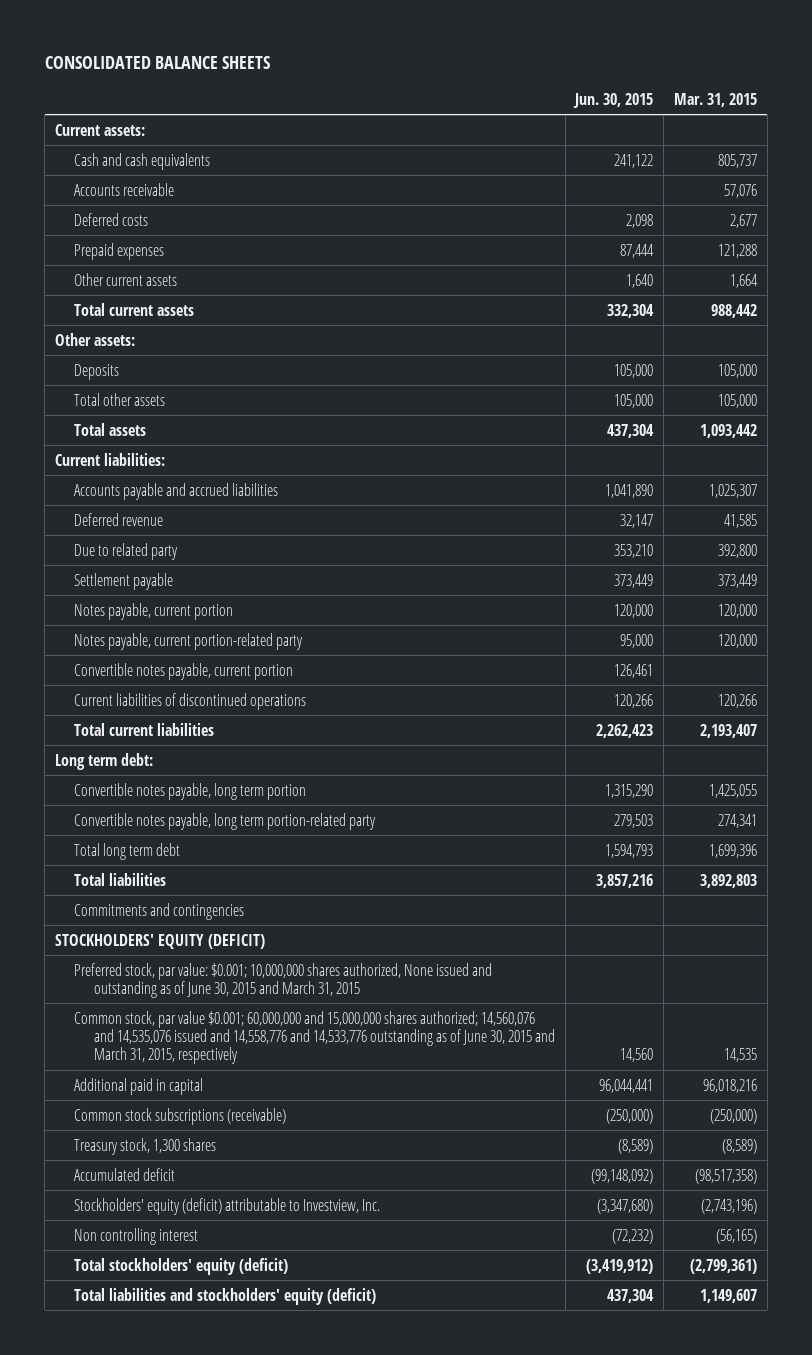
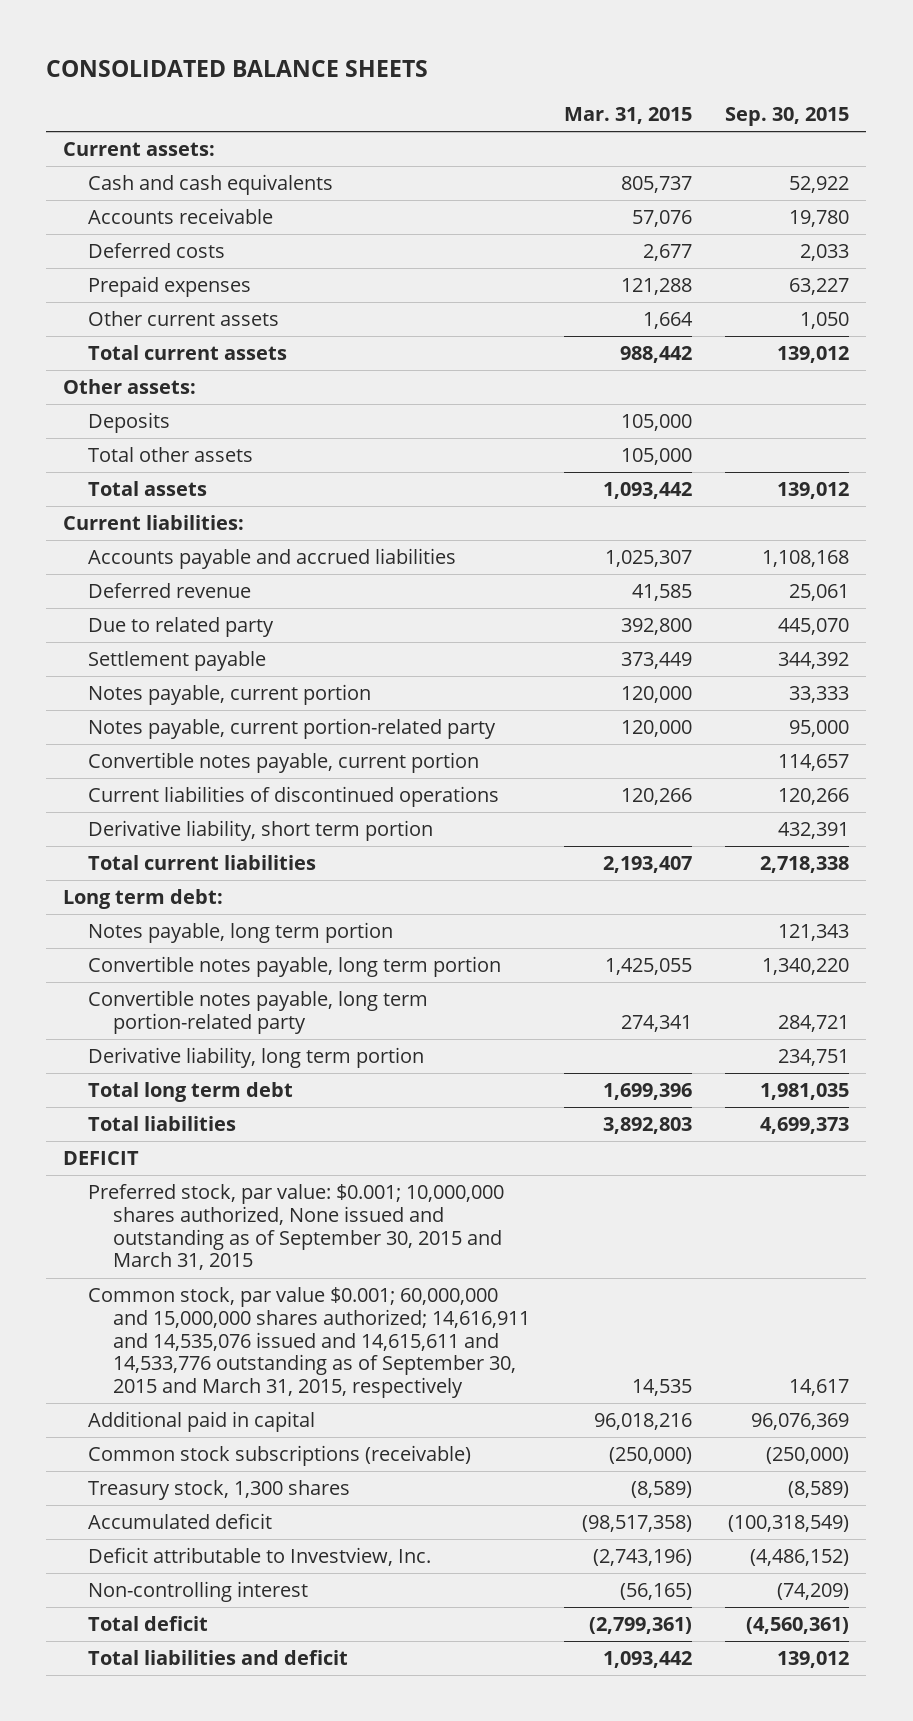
- | Jun. 30, 2015 | Mar. 31, 2015
+ | Mar. 31, 2015 | Sep. 30, 2015
+ Derivative liability, short term portion | | 432,391
+ Notes payable, long term portion | | 121,343
+ Derivative liability, long term portion | | 234,751
- Commitments and contingencies
- STOCKHOLDERS' EQUITY (DEFICIT)
- Preferred stock, par value: $0.001; 10,000,000 shares authorized, None issued and outstanding as of June 30, 2015 and March 31, 2015
- Common stock, par value $0.001; 60,000,000 and 15,000,000 shares authorized; 14,560,076 and 14,535,076 issued and 14,558,776 and 14,533,776 outstanding as of June 30, 2015 and March 31, 2015, respectively | 14,560 | 14,535
+ DEFICIT
+ Preferred stock, par value: $0.001; 10,000,000 shares authorized, None issued and outstanding as of September 30, 2015 and March 31, 2015
+ Common stock, par value $0.001; 60,000,000 and 15,000,000 shares authorized; 14,616,911 and 14,535,076 issued and 14,615,611 and 14,533,776 outstanding as of September 30, 2015 and March 31, 2015, respectively | 14,535 | 14,617
- Stockholders' equity (deficit) attributable to Investview, Inc. | (3,347,680) | (2,743,196)
- Non controlling interest | (72,232) | (56,165)
- Total stockholders' equity (deficit) | (3,419,912) | (2,799,361)
- Total liabilities and stockholders' equity (deficit) | 437,304 | 1,149,607
+ Deficit attributable to Investview, Inc. | (2,743,196) | (4,486,152)
+ Non-controlling interest | (56,165) | (74,209)
+ Total deficit | (2,799,361) | (4,560,361)
+ Total liabilities and deficit | 1,093,442 | 139,012

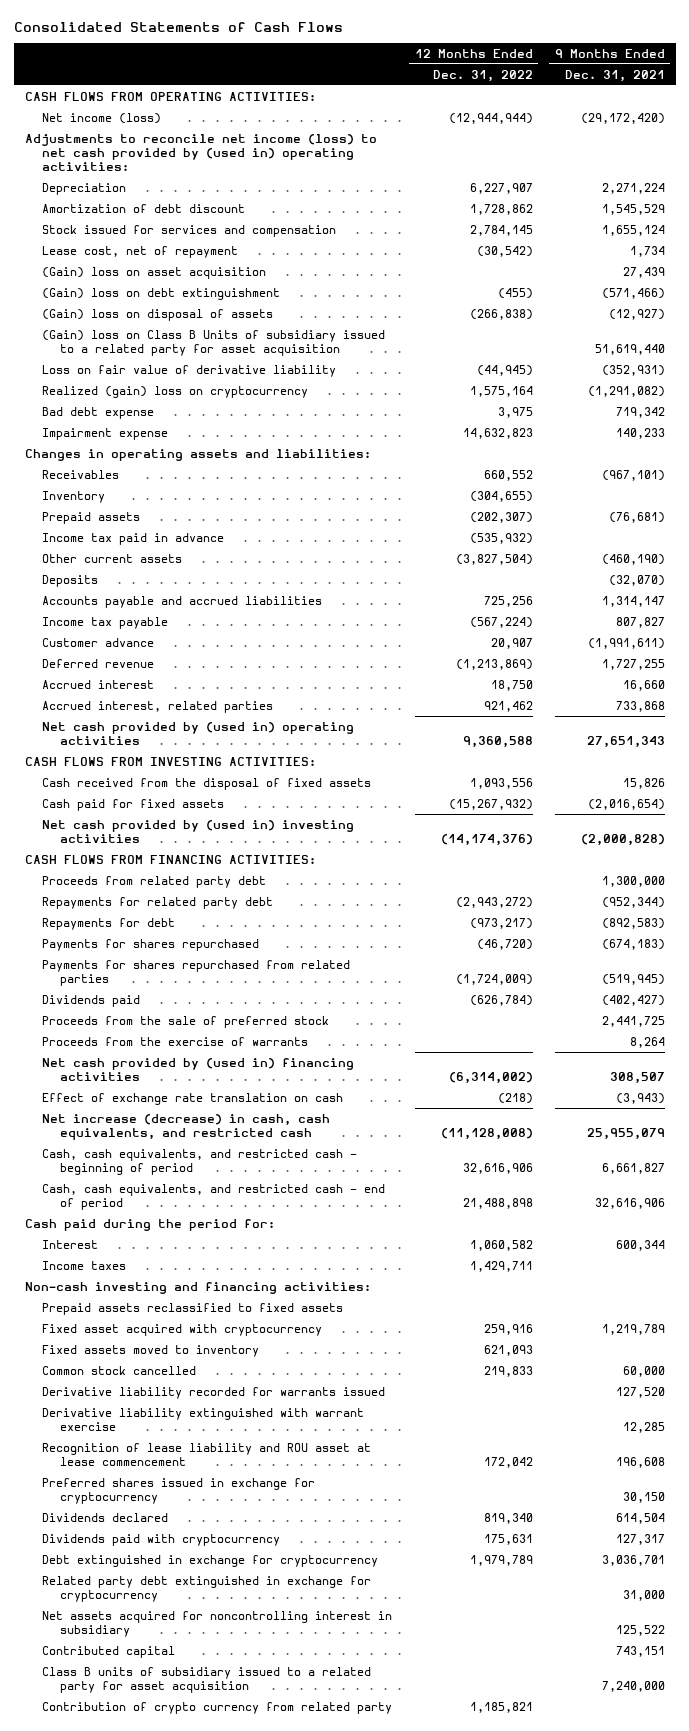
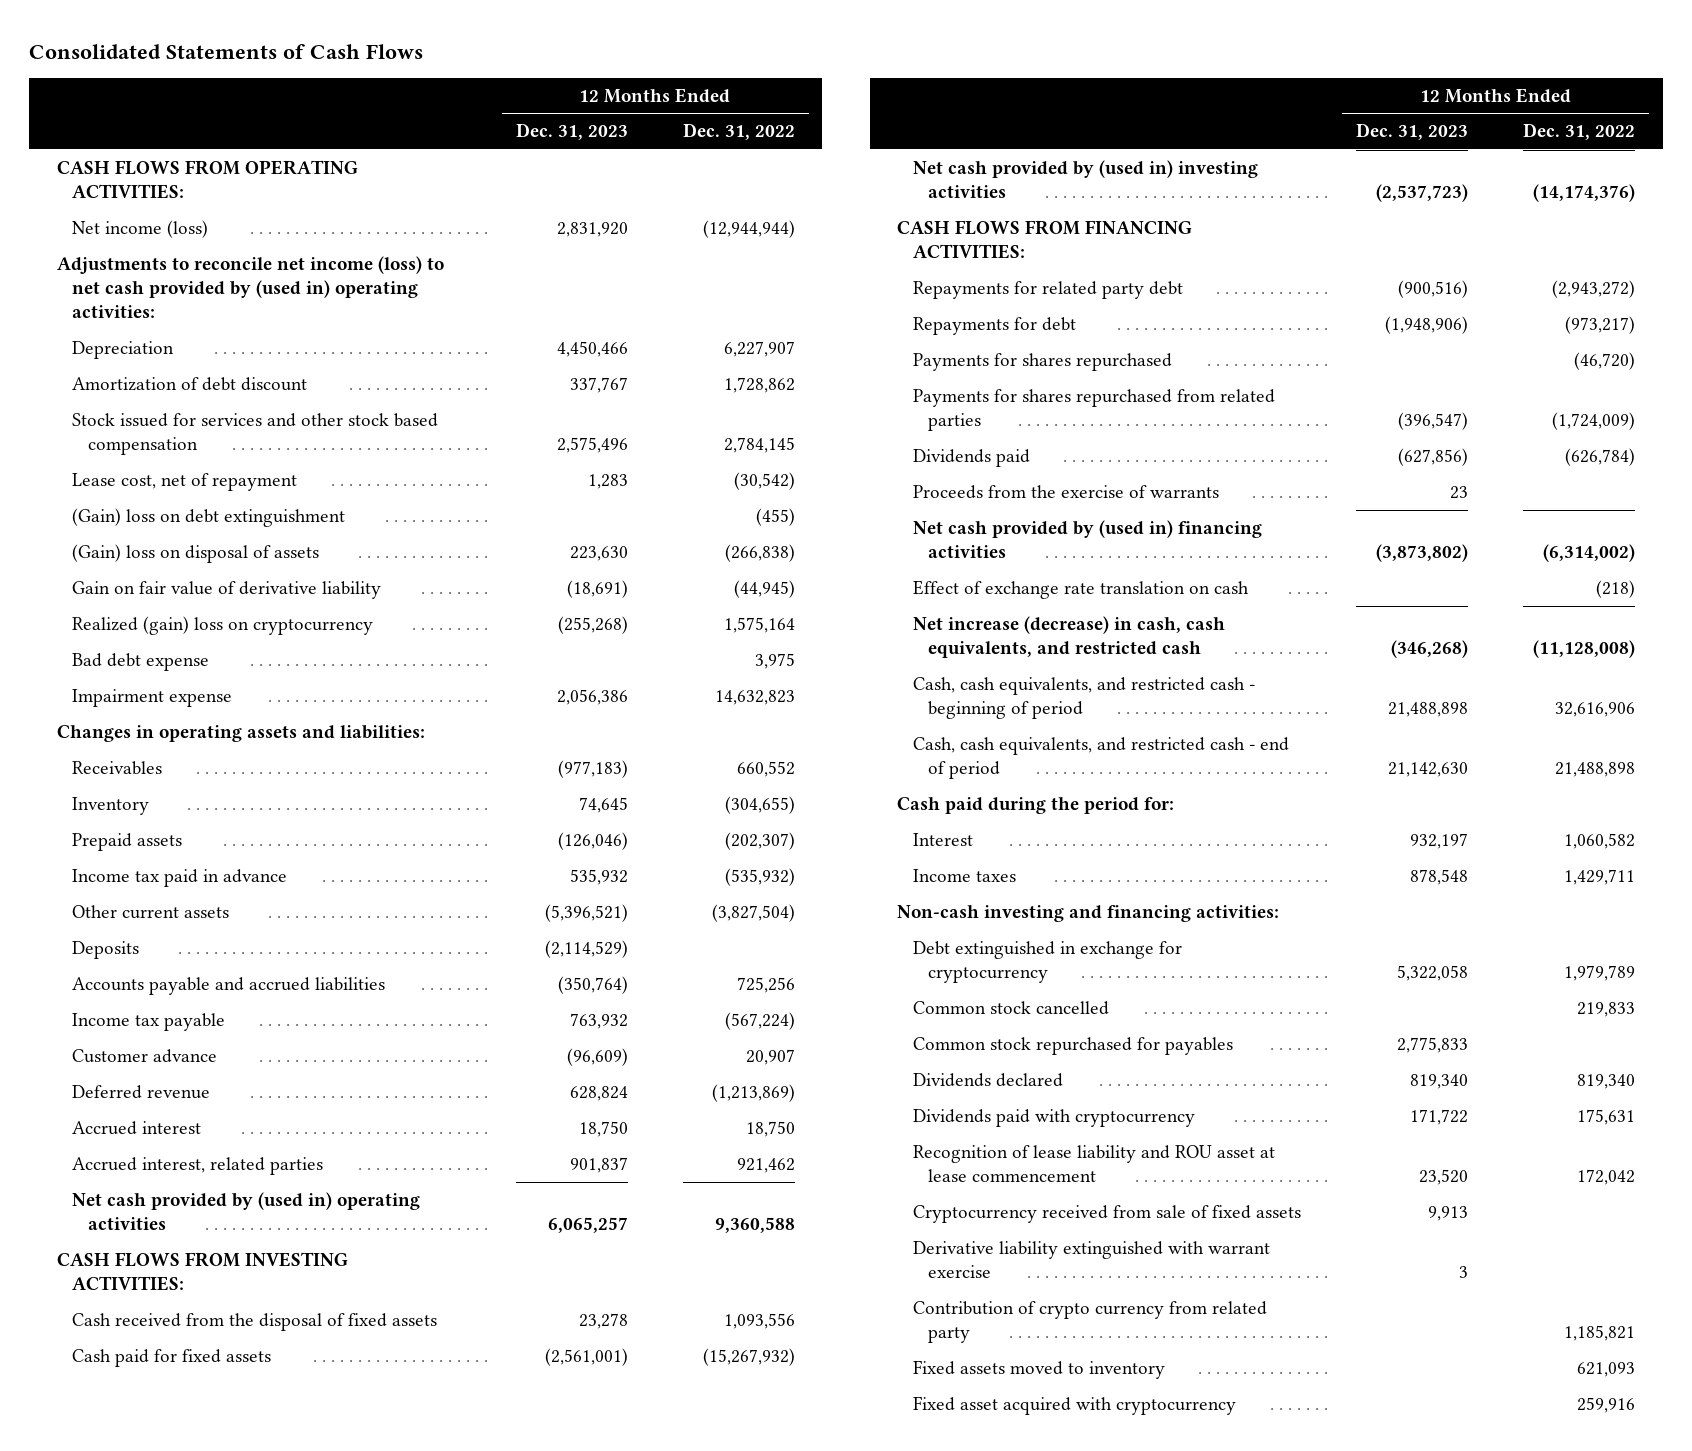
- | 12 Months Ended Dec. 31, 2022 | 9 Months Ended Dec. 31, 2021
+ | 12 Months Ended Dec. 31, 2023 | 12 Months Ended Dec. 31, 2022
- Stock issued for services and compensation | 2,784,145 | 1,655,124
+ Stock issued for services and other stock based compensation | 2,575,496 | 2,784,145
- (Gain) loss on asset acquisition | | 27,439
- (Gain) loss on Class B Units of subsidiary issued to a related party for asset acquisition | | 51,619,440
- Loss on fair value of derivative liability | (44,945) | (352,931)
+ Gain on fair value of derivative liability | (18,691) | (44,945)
- Proceeds from related party debt | | 1,300,000
- Proceeds from the sale of preferred stock | | 2,441,725
- Prepaid assets reclassified to fixed assets
moved up: Debt extinguished in exchange for cryptocurrency | 5,322,058 | 1,979,789
- Derivative liability recorded for warrants issued | | 127,520
- Preferred shares issued in exchange for cryptocurrency | | 30,150
+ Common stock repurchased for payables | 2,775,833 |
- Related party debt extinguished in exchange for cryptocurrency | | 31,000
- Net assets acquired for noncontrolling interest in subsidiary | | 125,522
- Contributed capital | | 743,151
- Class B units of subsidiary issued to a related party for asset acquisition | | 7,240,000
moved down: Recognition of lease liability and ROU asset at lease commencement | 23,520 | 172,042
+ Cryptocurrency received from sale of fixed assets | 9,913 |
moved down: Derivative liability extinguished with warrant exercise | 3 |
moved down: Fixed assets moved to inventory | | 621,093
moved down: Fixed asset acquired with cryptocurrency | | 259,916

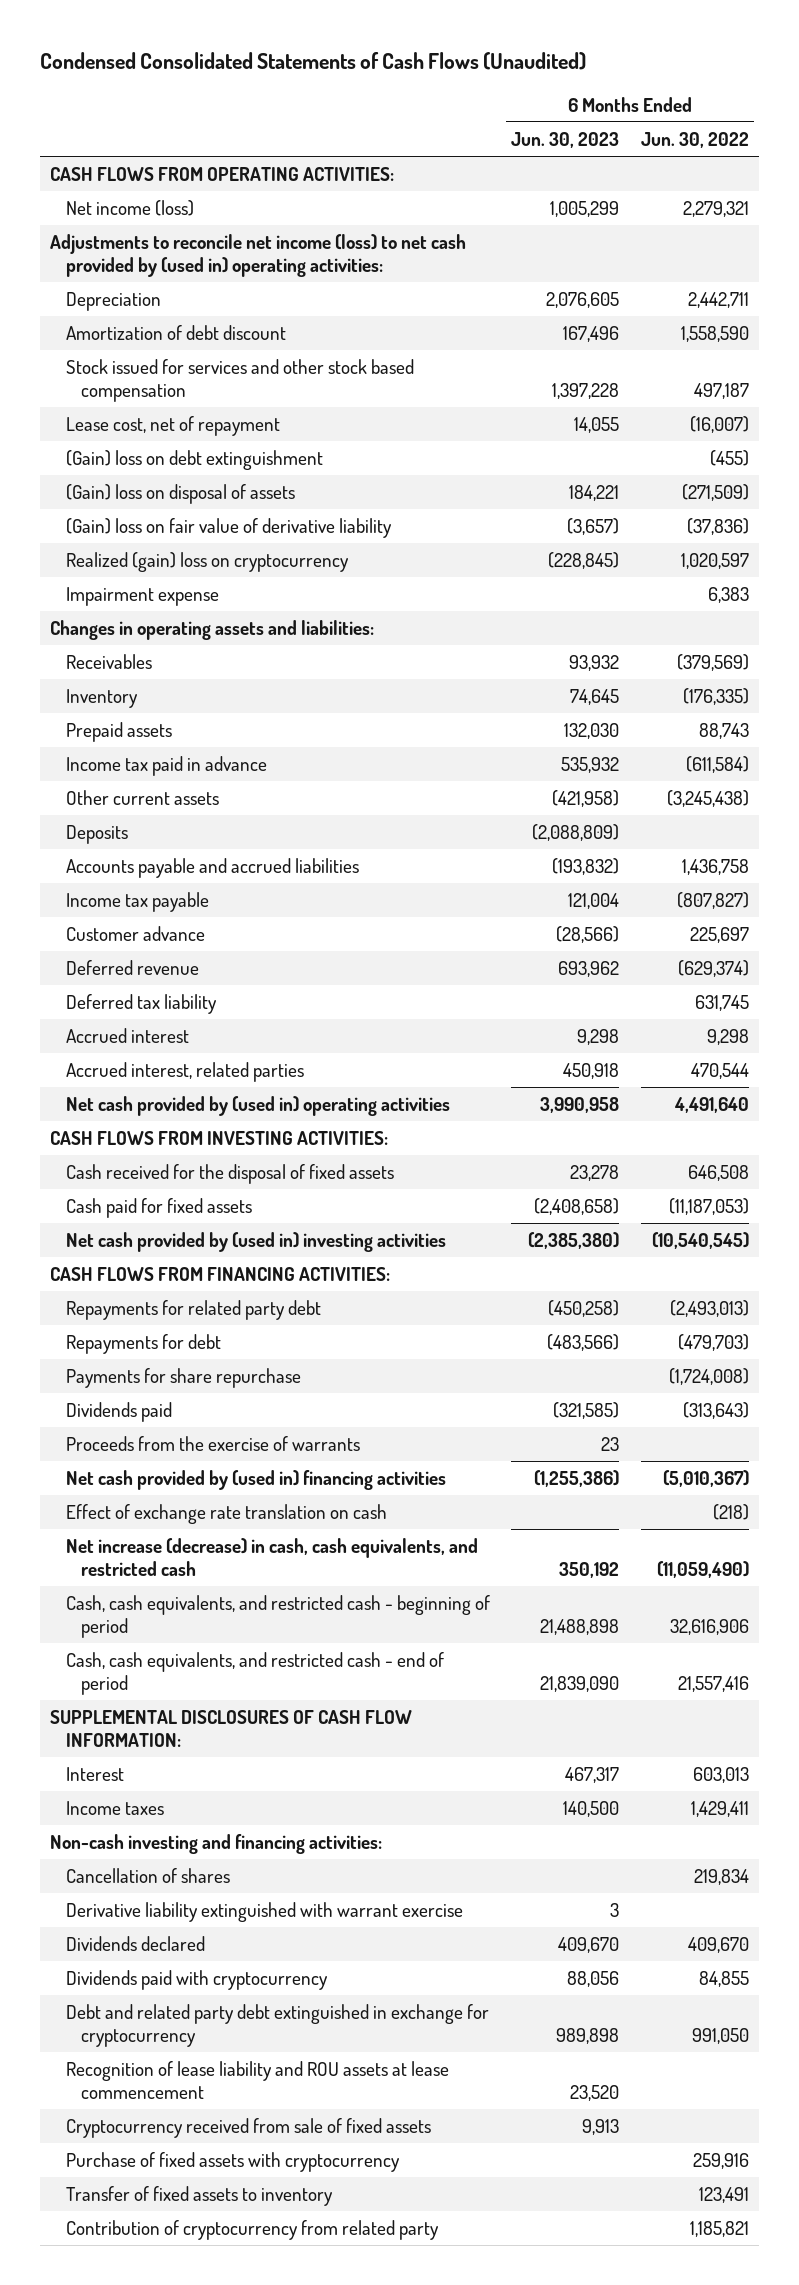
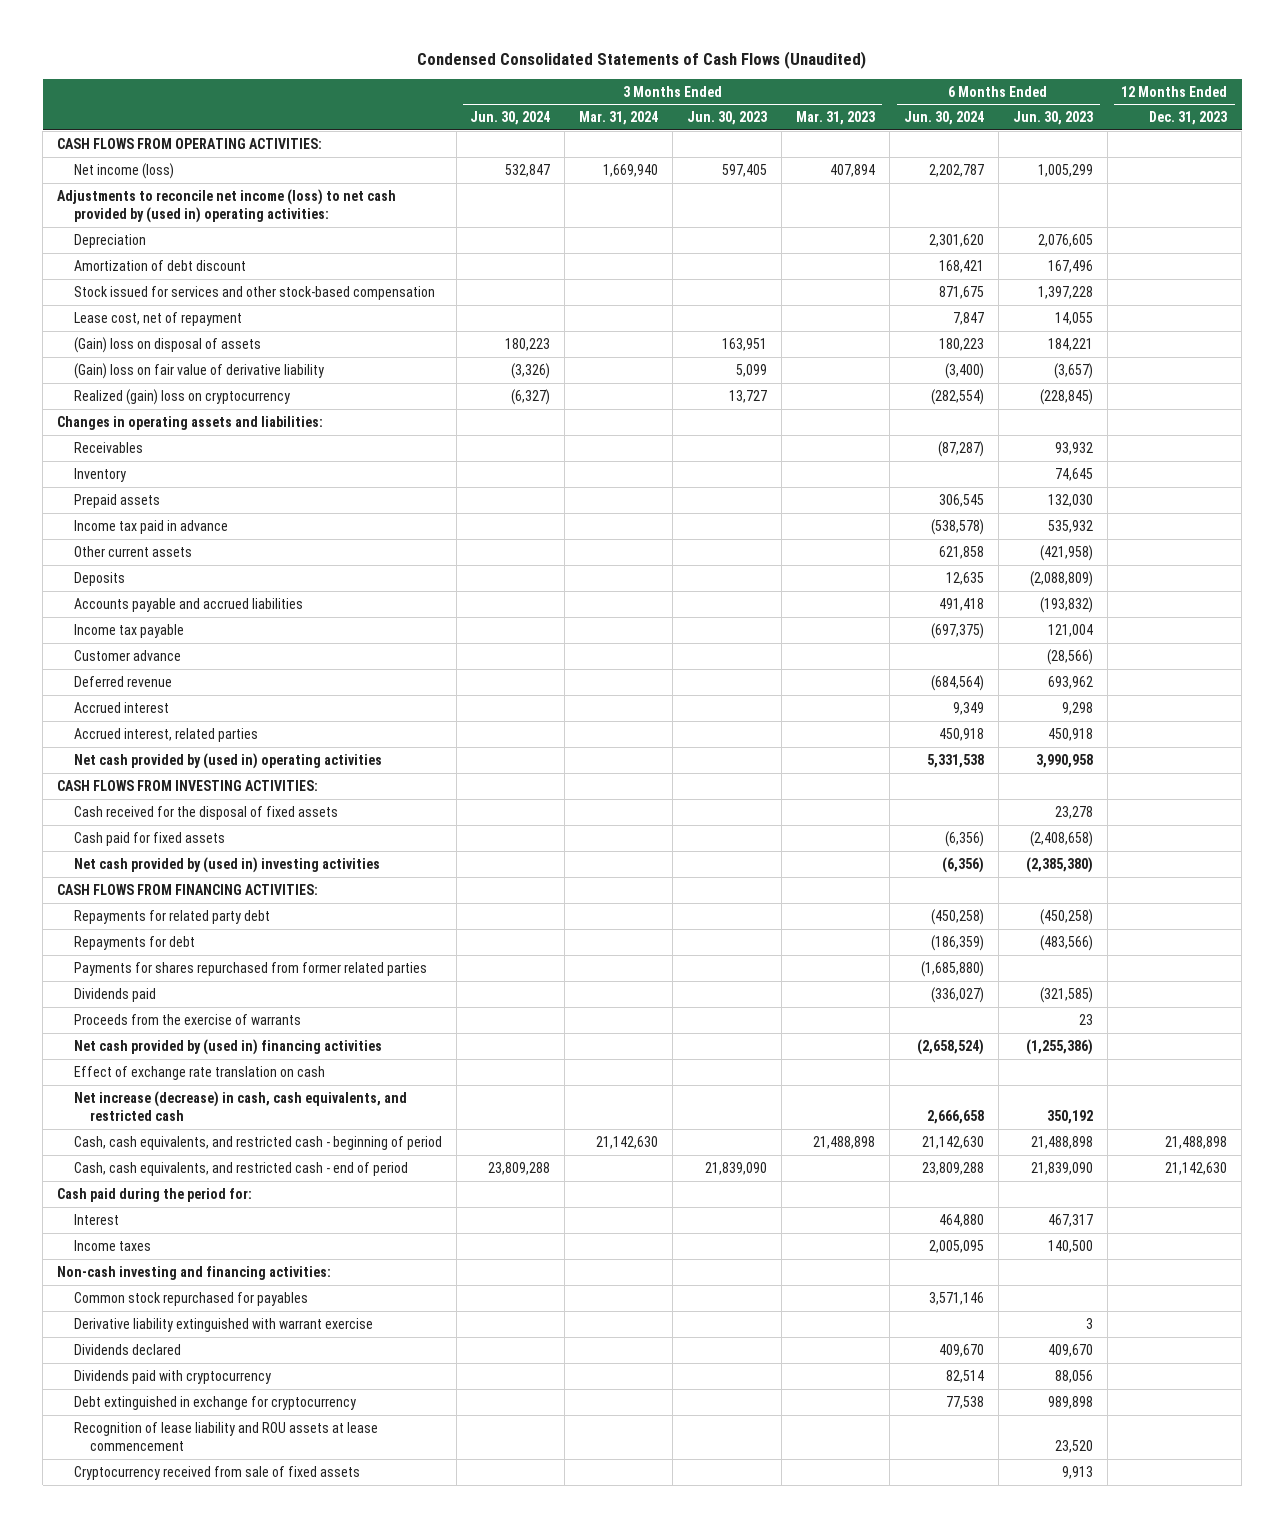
- | 6 Months Ended Jun. 30, 2023 | 6 Months Ended Jun. 30, 2022
+ | 3 Months Ended Jun. 30, 2024 | 3 Months Ended Mar. 31, 2024 | 3 Months Ended Jun. 30, 2023 | 3 Months Ended Mar. 31, 2023 | 6 Months Ended Jun. 30, 2024 | 6 Months Ended Jun. 30, 2023 | 12 Months Ended Dec. 31, 2023
- Stock issued for services and other stock based compensation | 1,397,228 | 497,187
+ Stock issued for services and other stock-based compensation | | | | | 871,675 | 1,397,228 |
- (Gain) loss on debt extinguishment | | (455)
- Impairment expense | | 6,383
- Deferred tax liability | | 631,745
- Payments for share repurchase | | (1,724,008)
+ Payments for shares repurchased from former related parties | | | | | (1,685,880) | |
- SUPPLEMENTAL DISCLOSURES OF CASH FLOW INFORMATION:
+ Cash paid during the period for:
- Cancellation of shares | | 219,834
+ Common stock repurchased for payables | | | | | 3,571,146 | |
- Debt and related party debt extinguished in exchange for cryptocurrency | 989,898 | 991,050
+ Debt extinguished in exchange for cryptocurrency | | | | | 77,538 | 989,898 |
- Purchase of fixed assets with cryptocurrency | | 259,916
- Transfer of fixed assets to inventory | | 123,491
- Contribution of cryptocurrency from related party | | 1,185,821

